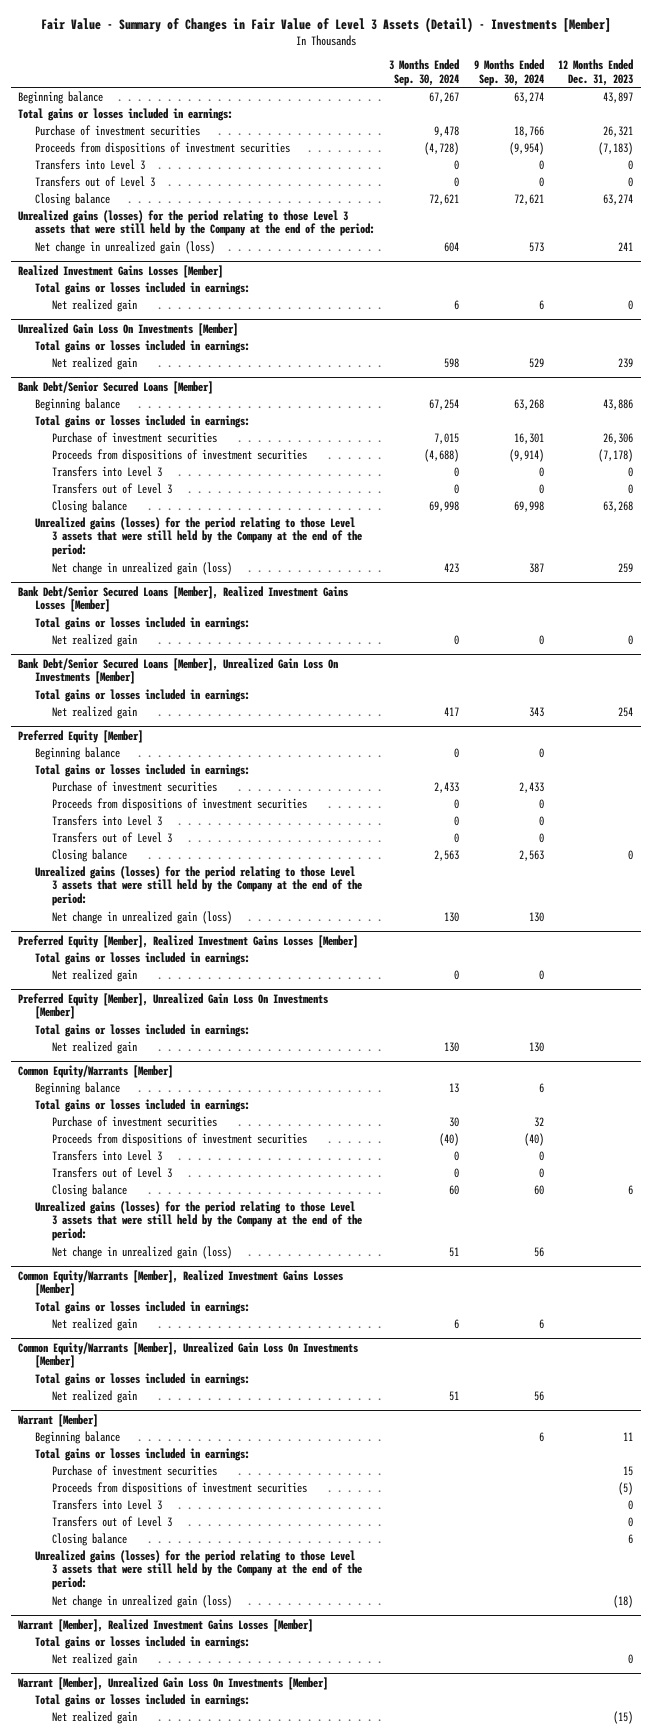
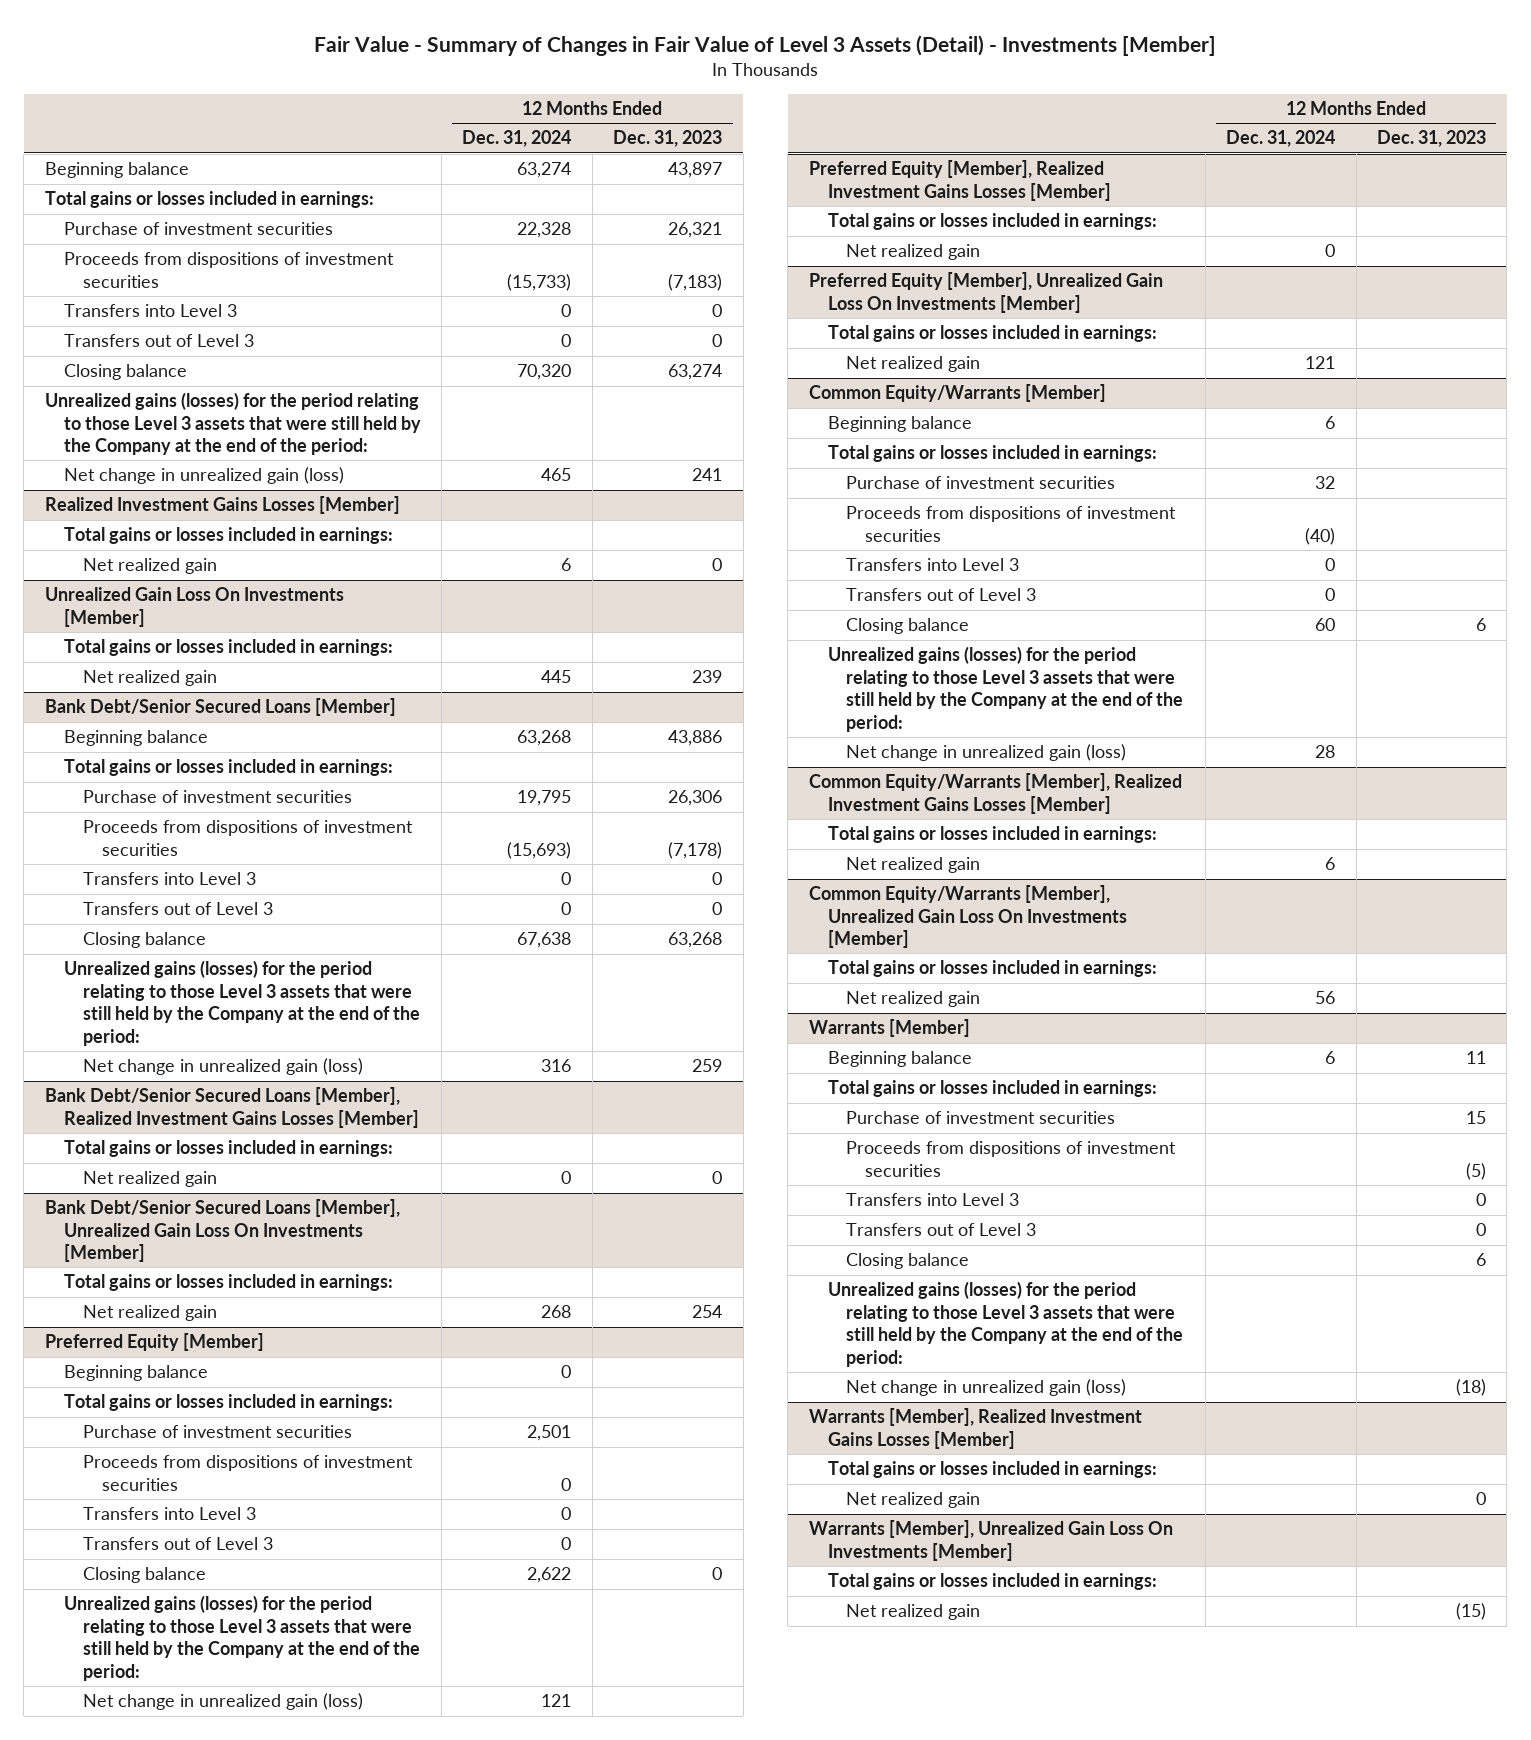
- | 3 Months Ended Sep. 30, 2024 | 9 Months Ended Sep. 30, 2024 | 12 Months Ended Dec. 31, 2023
+ | 12 Months Ended Dec. 31, 2024 | 12 Months Ended Dec. 31, 2023
- Warrant [Member]
+ Warrants [Member]
- Warrant [Member], Realized Investment Gains Losses [Member]
+ Warrants [Member], Realized Investment Gains Losses [Member]
- Warrant [Member], Unrealized Gain Loss On Investments [Member]
+ Warrants [Member], Unrealized Gain Loss On Investments [Member]

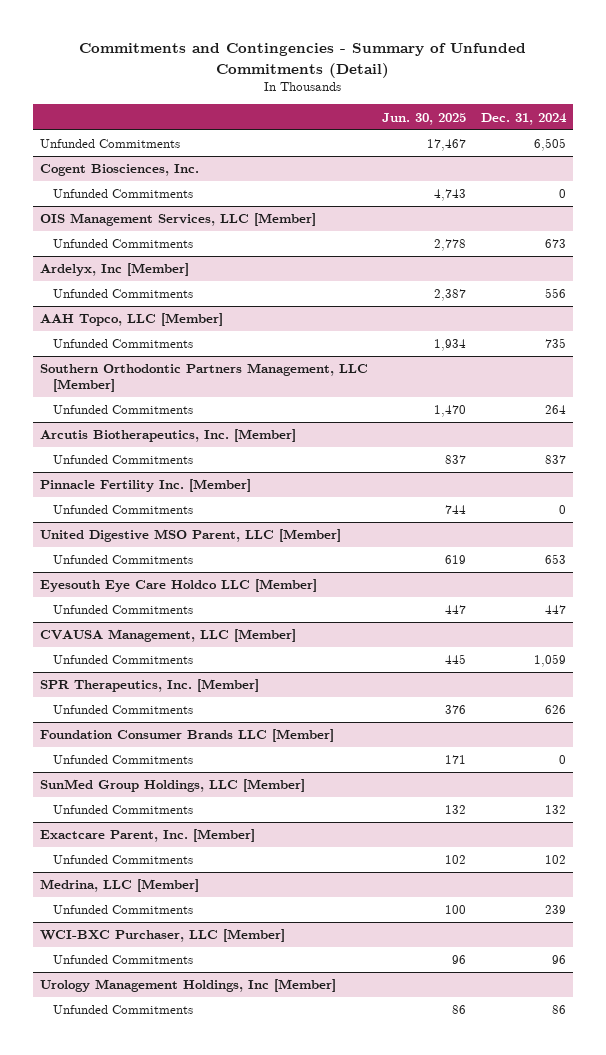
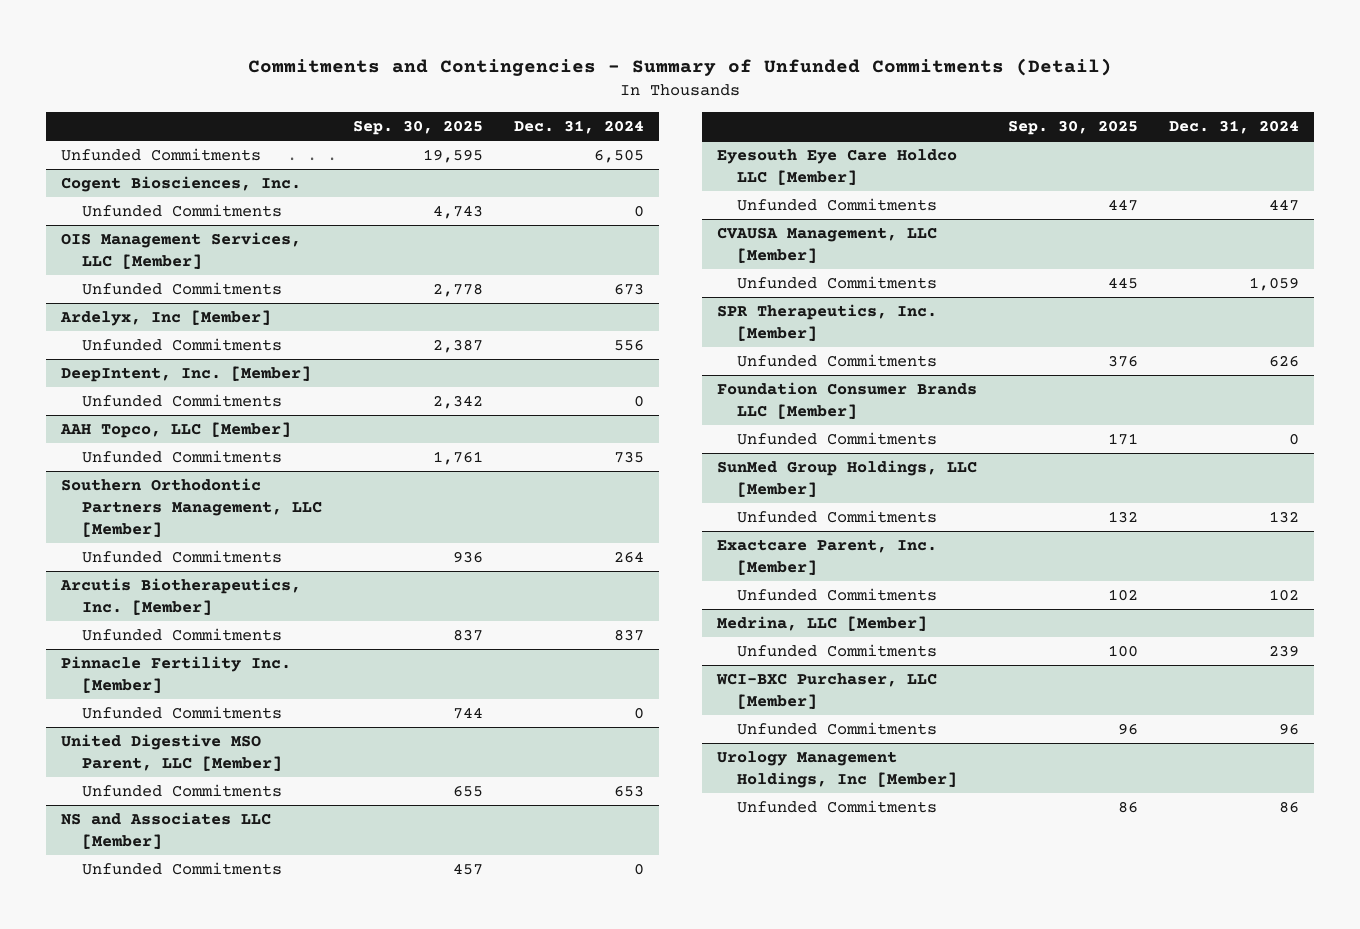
- | Jun. 30, 2025 | Dec. 31, 2024
+ | Sep. 30, 2025 | Dec. 31, 2024
+ DeepIntent, Inc. [Member]
+ Unfunded Commitments | 2,342 | 0
+ NS and Associates LLC [Member]
+ Unfunded Commitments | 457 | 0

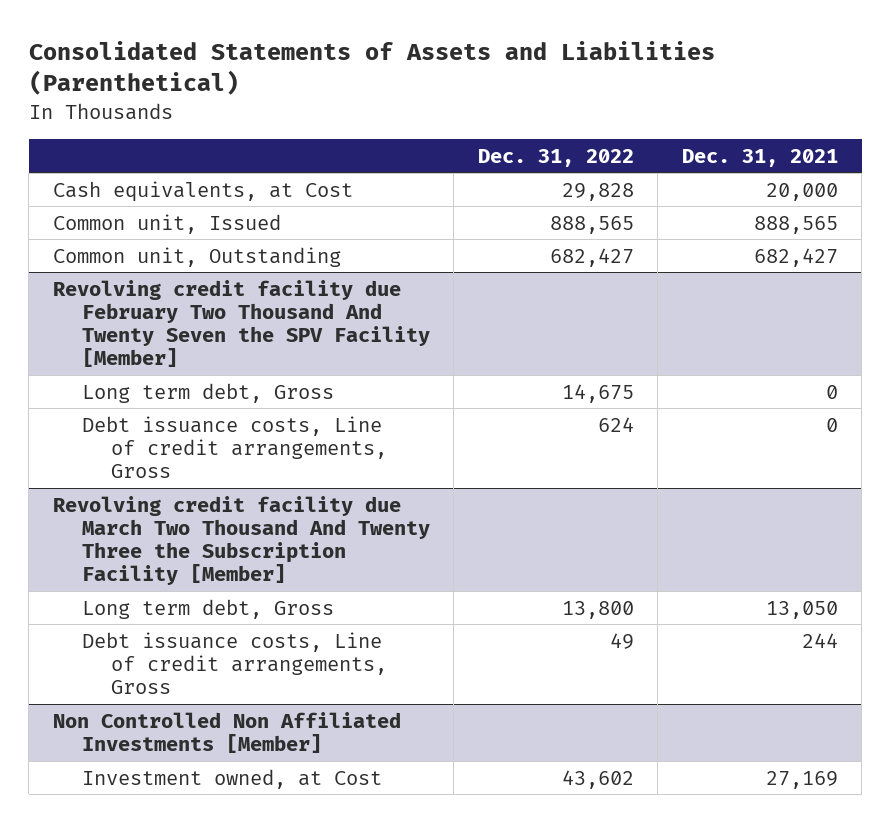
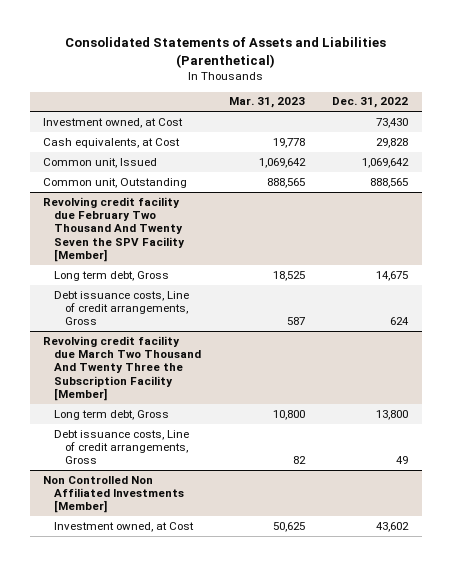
- | Dec. 31, 2022 | Dec. 31, 2021
+ | Mar. 31, 2023 | Dec. 31, 2022
+ Investment owned, at Cost | | 73,430
- Common unit, Issued | 888,565 | 888,565
- Common unit, Outstanding | 682,427 | 682,427
+ Common unit, Issued | 1,069,642 | 1,069,642
+ Common unit, Outstanding | 888,565 | 888,565

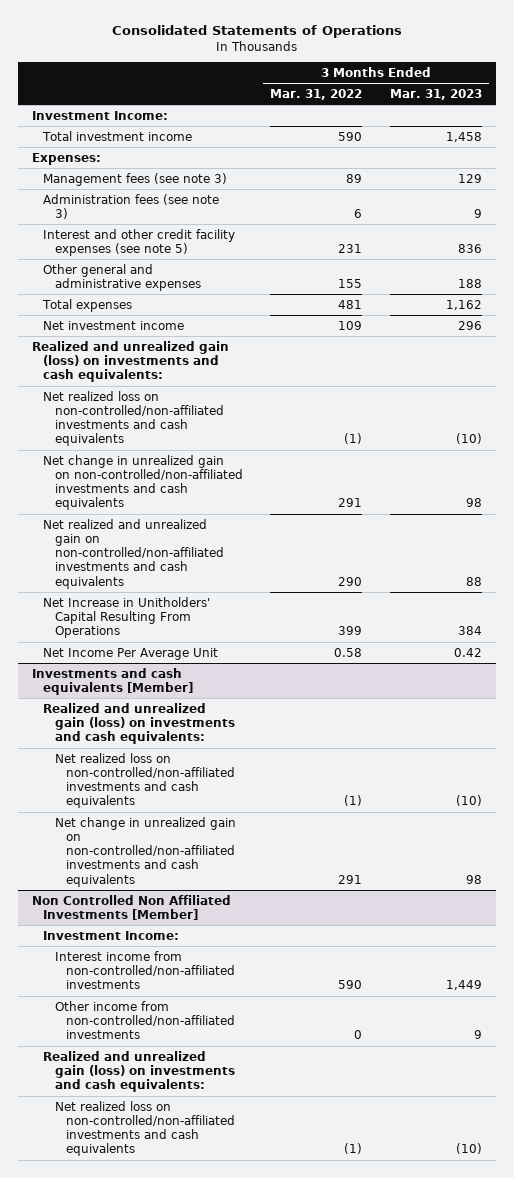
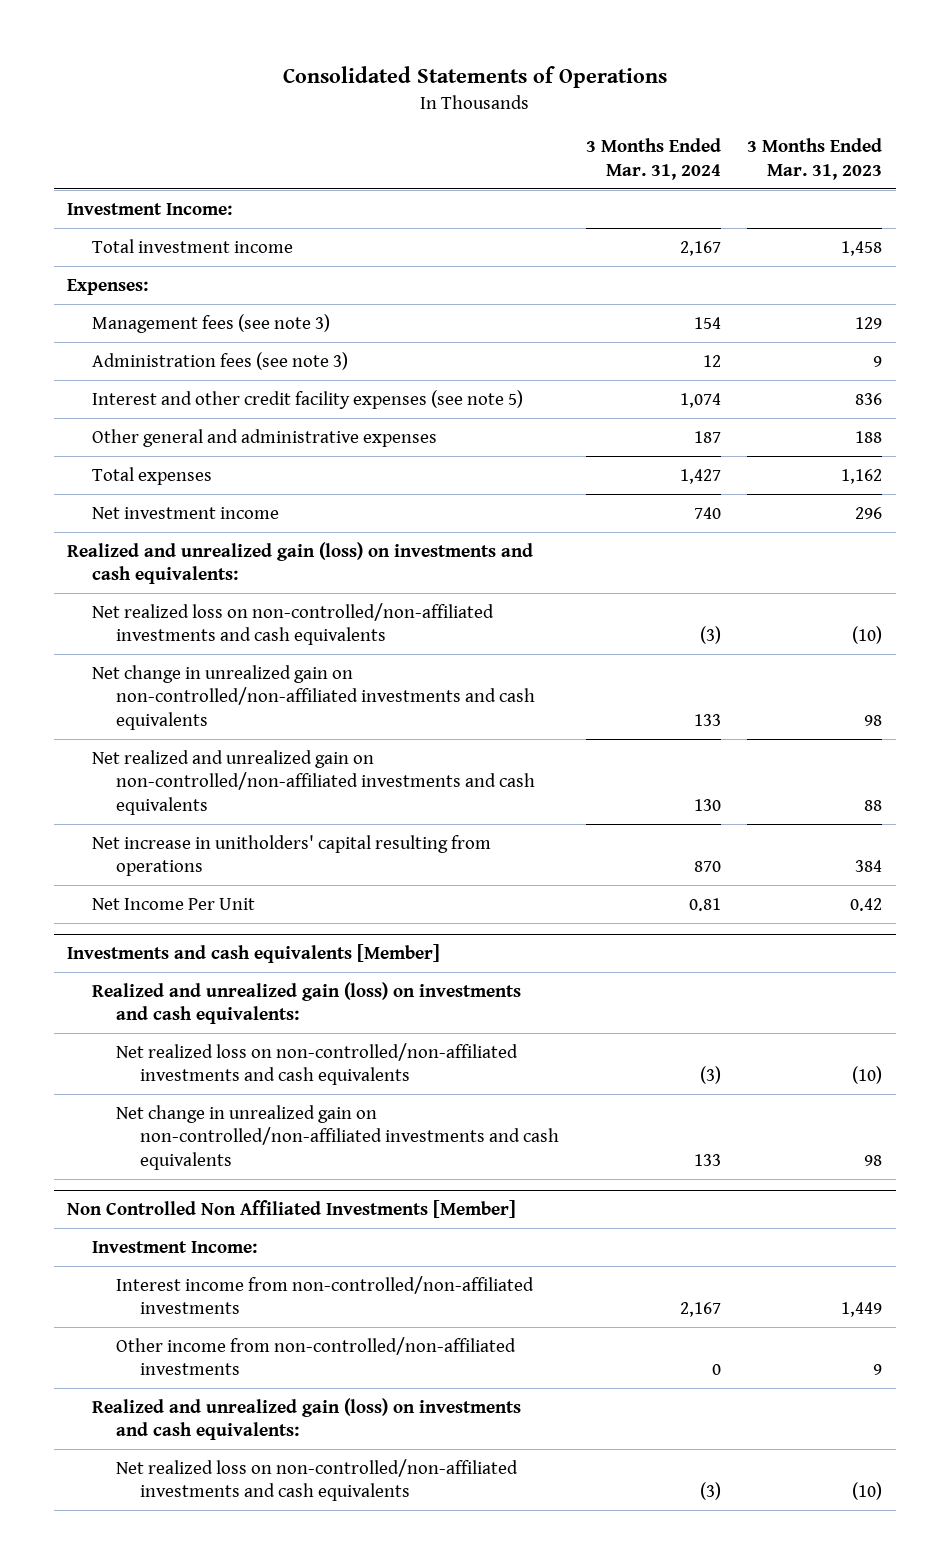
- | 3 Months Ended Mar. 31, 2022 | 3 Months Ended Mar. 31, 2023
+ | 3 Months Ended Mar. 31, 2024 | 3 Months Ended Mar. 31, 2023
- Net Increase in Unitholders' Capital Resulting From Operations | 399 | 384
- Net Income Per Average Unit | 0.58 | 0.42
+ Net increase in unitholders' capital resulting from operations | 870 | 384
+ Net Income Per Unit | 0.81 | 0.42

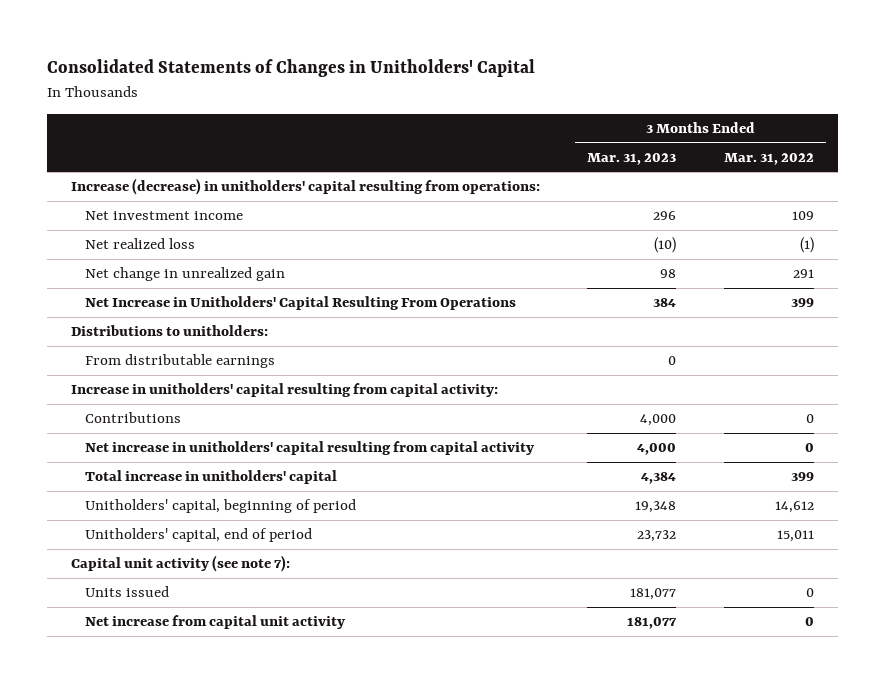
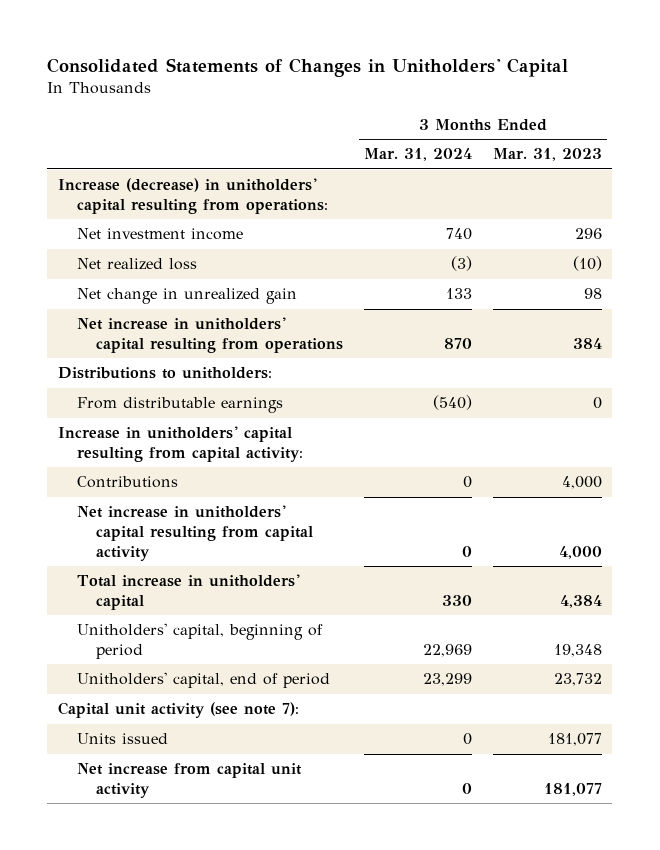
- | 3 Months Ended Mar. 31, 2023 | 3 Months Ended Mar. 31, 2022
+ | 3 Months Ended Mar. 31, 2024 | 3 Months Ended Mar. 31, 2023
- Net Increase in Unitholders' Capital Resulting From Operations | 384 | 399
+ Net increase in unitholders' capital resulting from operations | 870 | 384

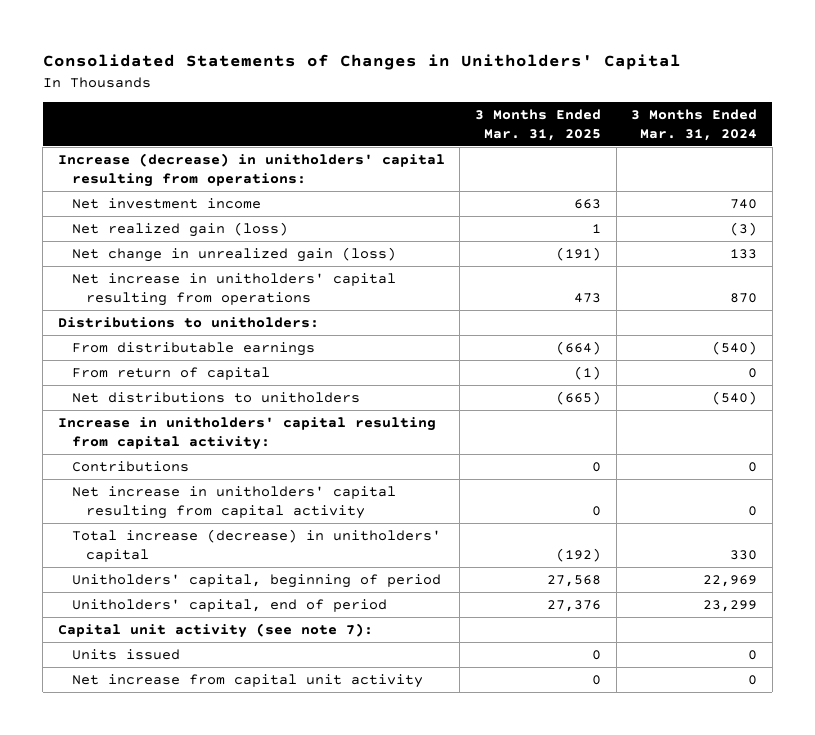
- | 3 Months Ended Mar. 31, 2024 | 3 Months Ended Mar. 31, 2023
+ | 3 Months Ended Mar. 31, 2025 | 3 Months Ended Mar. 31, 2024
- Net realized loss | (3) | (10)
- Net change in unrealized gain | 133 | 98
+ Net realized gain (loss) | 1 | (3)
+ Net change in unrealized gain (loss) | (191) | 133
+ From return of capital | (1) | 0
+ Net distributions to unitholders | (665) | (540)
- Total increase in unitholders' capital | 330 | 4,384
+ Total increase (decrease) in unitholders' capital | (192) | 330

